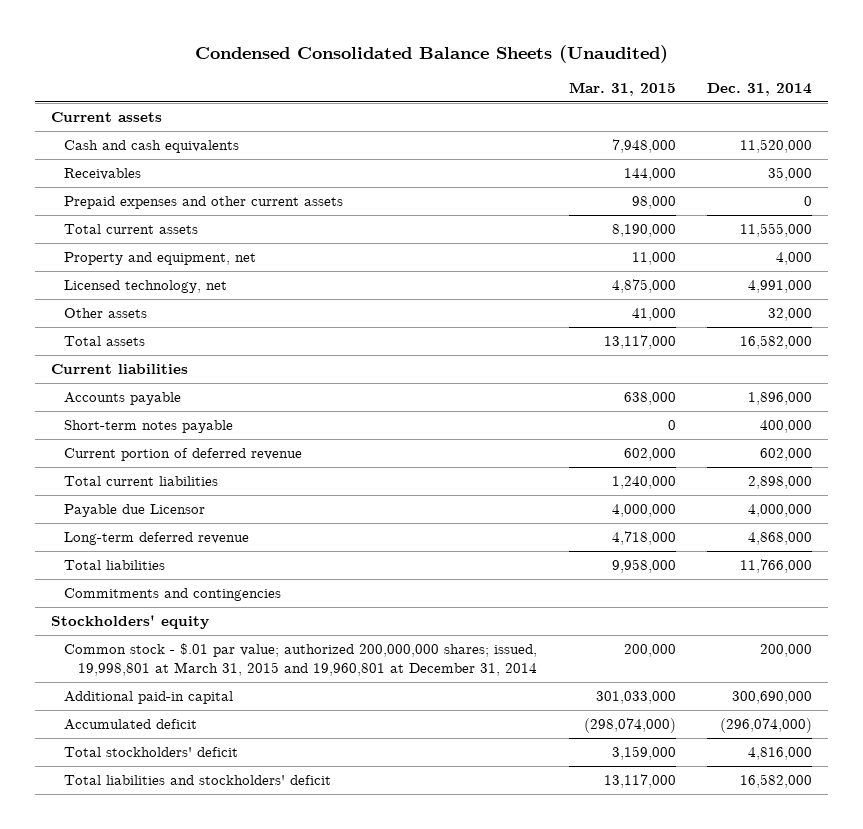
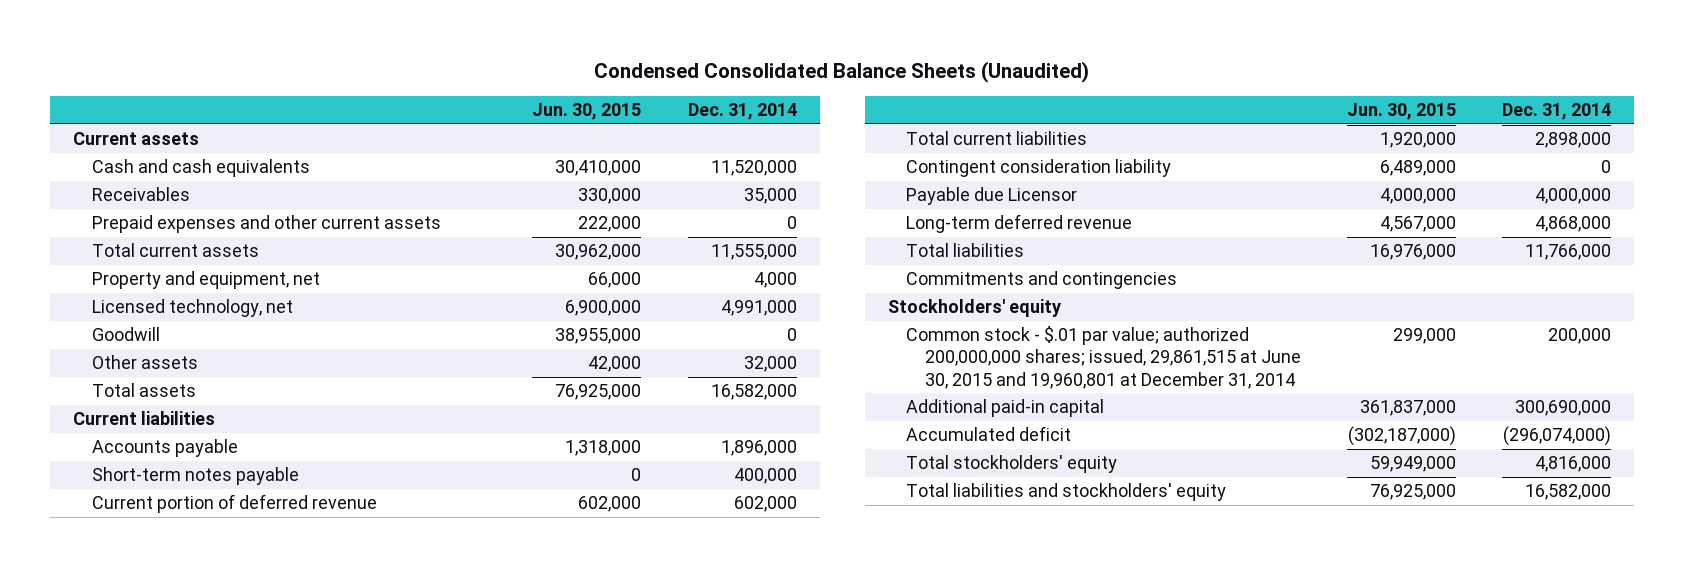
- | Mar. 31, 2015 | Dec. 31, 2014
+ | Jun. 30, 2015 | Dec. 31, 2014
+ Goodwill | 38,955,000 | 0
+ Contingent consideration liability | 6,489,000 | 0
- Common stock - $.01 par value; authorized 200,000,000 shares; issued, 19,998,801 at March 31, 2015 and 19,960,801 at December 31, 2014 | 200,000 | 200,000
+ Common stock - $.01 par value; authorized 200,000,000 shares; issued, 29,861,515 at June 30, 2015 and 19,960,801 at December 31, 2014 | 299,000 | 200,000
- Total stockholders' deficit | 3,159,000 | 4,816,000
- Total liabilities and stockholders' deficit | 13,117,000 | 16,582,000
+ Total stockholders' equity | 59,949,000 | 4,816,000
+ Total liabilities and stockholders' equity | 76,925,000 | 16,582,000

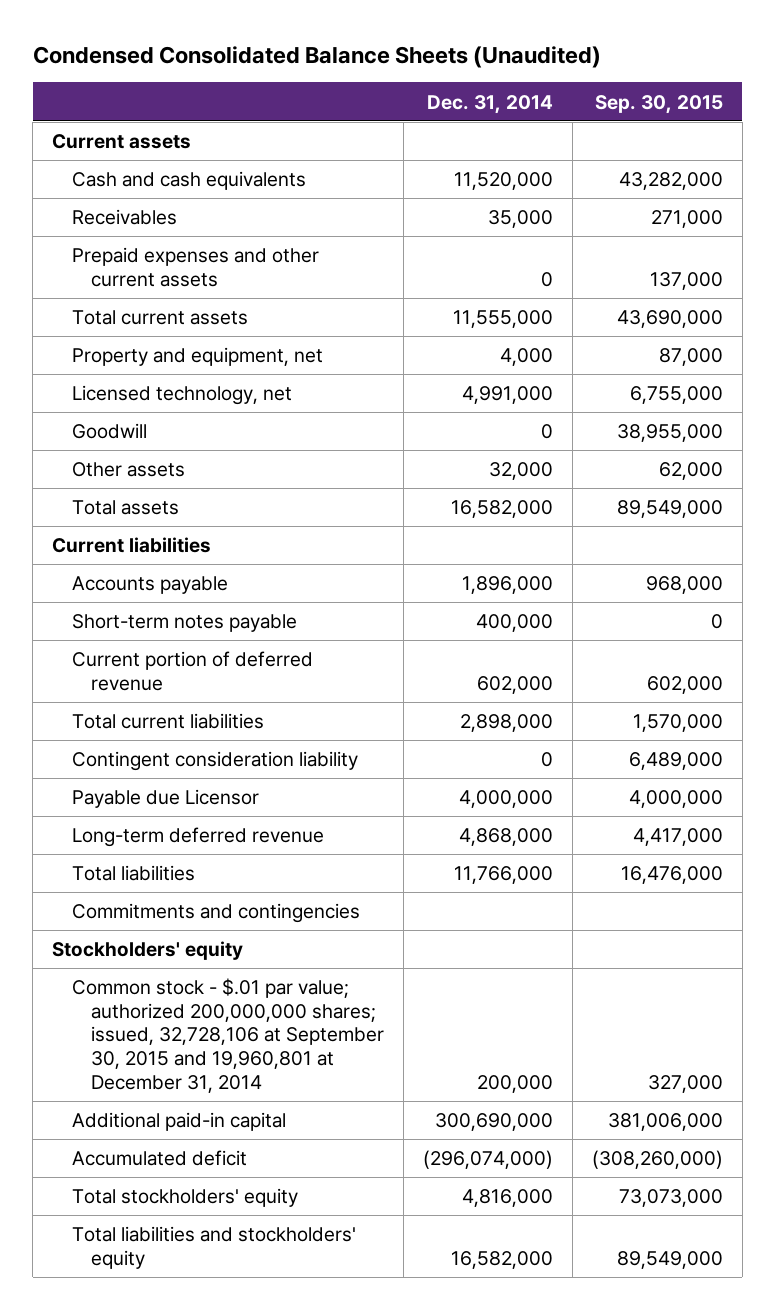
- | Jun. 30, 2015 | Dec. 31, 2014
+ | Dec. 31, 2014 | Sep. 30, 2015
- Common stock - $.01 par value; authorized 200,000,000 shares; issued, 29,861,515 at June 30, 2015 and 19,960,801 at December 31, 2014 | 299,000 | 200,000
+ Common stock - $.01 par value; authorized 200,000,000 shares; issued, 32,728,106 at September 30, 2015 and 19,960,801 at December 31, 2014 | 200,000 | 327,000

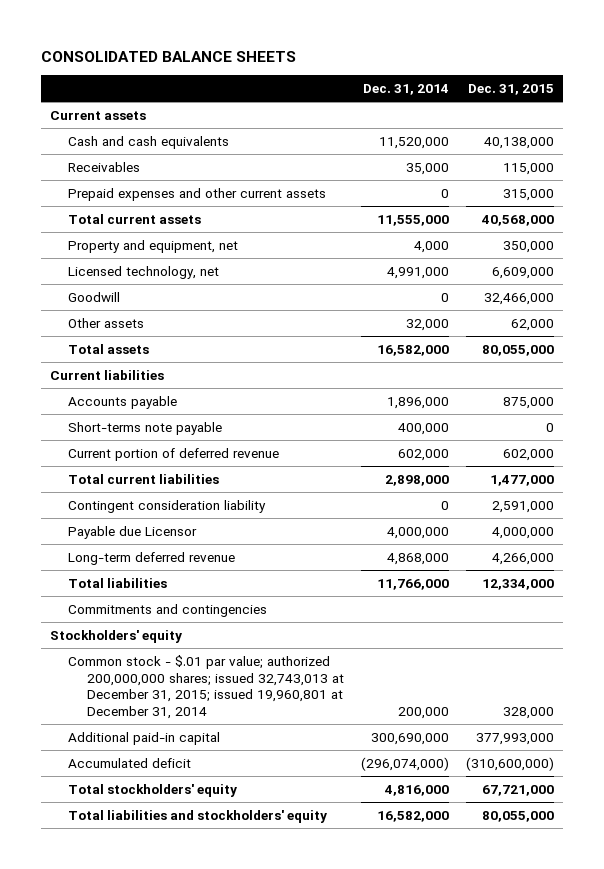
- Condensed Consolidated Balance Sheets (Unaudited)
+ CONSOLIDATED BALANCE SHEETS
- | Dec. 31, 2014 | Sep. 30, 2015
+ | Dec. 31, 2014 | Dec. 31, 2015
- Short-term notes payable | 400,000 | 0
+ Short-terms note payable | 400,000 | 0
- Common stock - $.01 par value; authorized 200,000,000 shares; issued, 32,728,106 at September 30, 2015 and 19,960,801 at December 31, 2014 | 200,000 | 327,000
+ Common stock - $.01 par value; authorized 200,000,000 shares; issued 32,743,013 at December 31, 2015; issued 19,960,801 at December 31, 2014 | 200,000 | 328,000

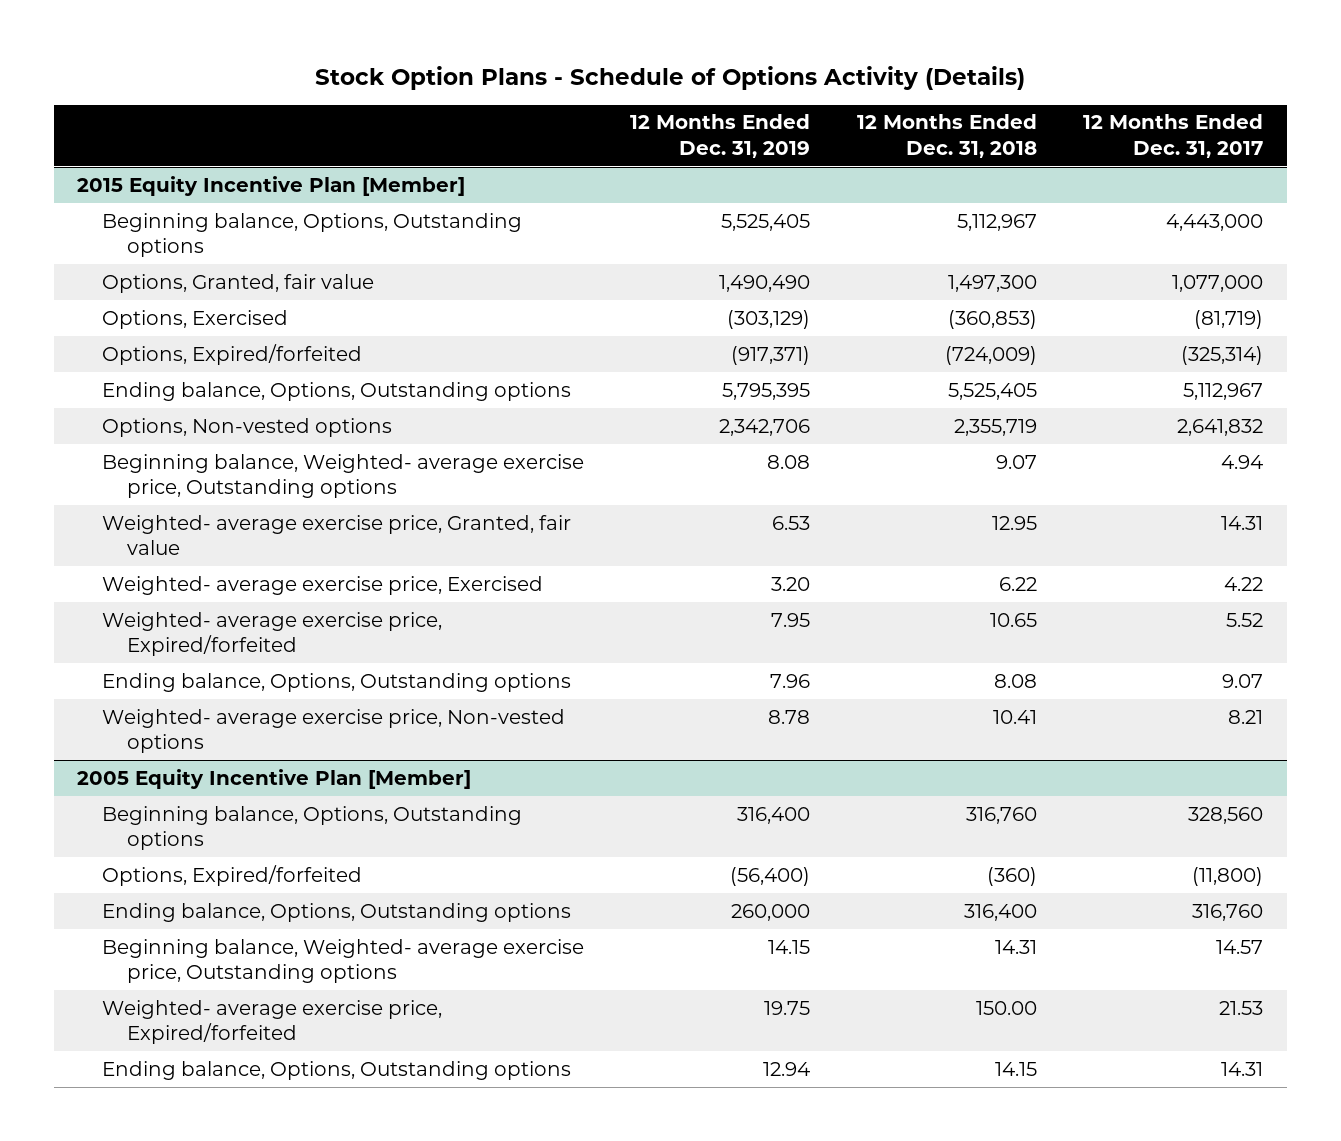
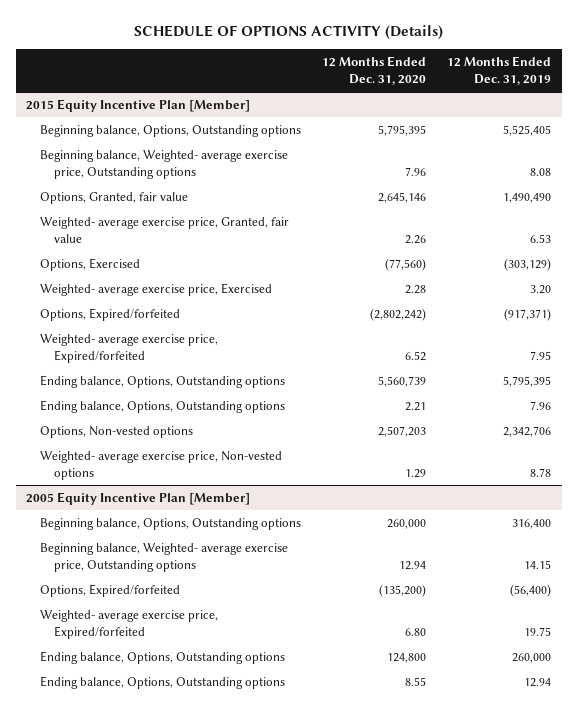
- Stock Option Plans - Schedule of Options Activity (Details)
+ SCHEDULE OF OPTIONS ACTIVITY (Details)
- | 12 Months Ended Dec. 31, 2019 | 12 Months Ended Dec. 31, 2018 | 12 Months Ended Dec. 31, 2017
+ | 12 Months Ended Dec. 31, 2020 | 12 Months Ended Dec. 31, 2019
@ 2015 Equity Incentive Plan [Member]
moved down: Options, Granted, fair value | 2,645,146 | 1,490,490
moved down: Options, Exercised | (77,560) | (303,129)
moved down: Options, Expired/forfeited | (2,802,242) | (917,371)
moved down: Ending balance, Options, Outstanding options | 5,560,739 | 5,795,395
moved down: Options, Non-vested options | 2,507,203 | 2,342,706
@ 2005 Equity Incentive Plan [Member]
moved down: Options, Expired/forfeited | (135,200) | (56,400)
moved down: Ending balance, Options, Outstanding options | 124,800 | 260,000

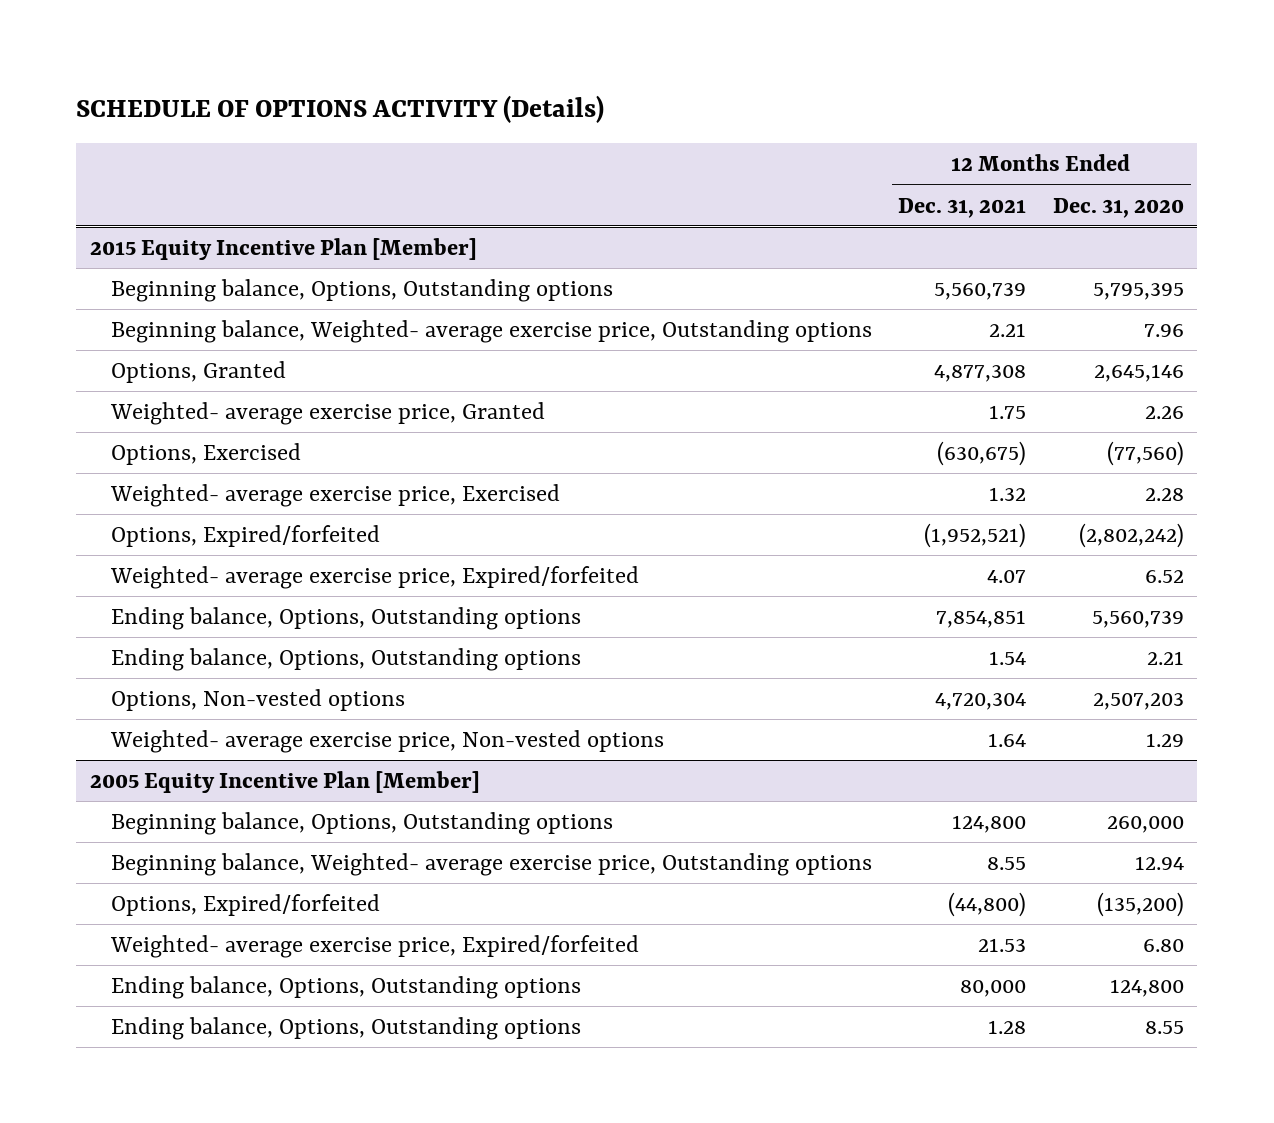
- | 12 Months Ended Dec. 31, 2020 | 12 Months Ended Dec. 31, 2019
+ | 12 Months Ended Dec. 31, 2021 | 12 Months Ended Dec. 31, 2020
@ 2015 Equity Incentive Plan [Member]
- Options, Granted, fair value | 2,645,146 | 1,490,490
- Weighted- average exercise price, Granted, fair value | 2.26 | 6.53
+ Options, Granted | 4,877,308 | 2,645,146
+ Weighted- average exercise price, Granted | 1.75 | 2.26

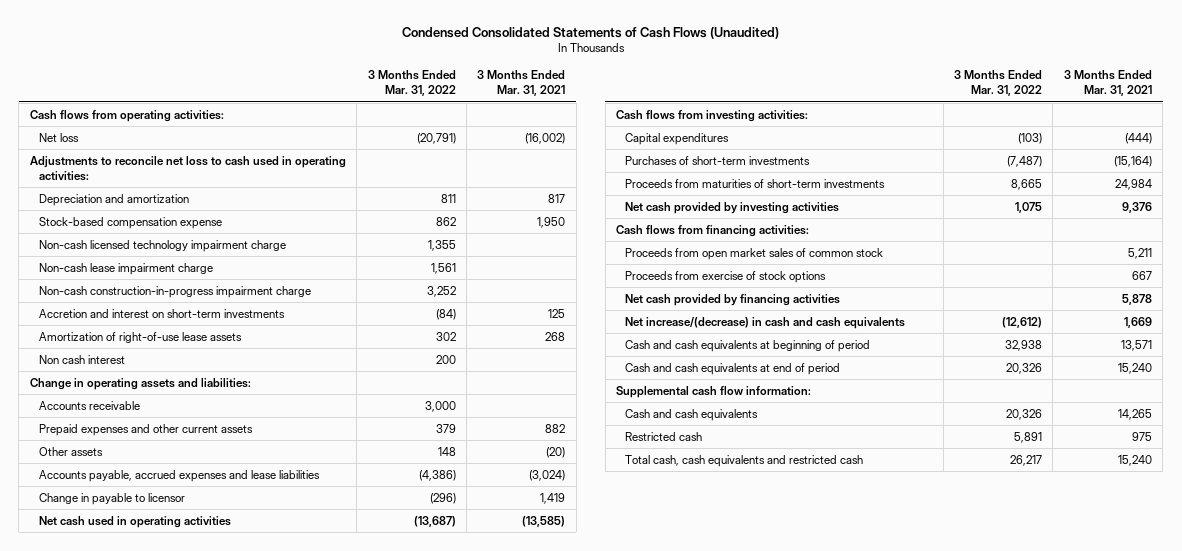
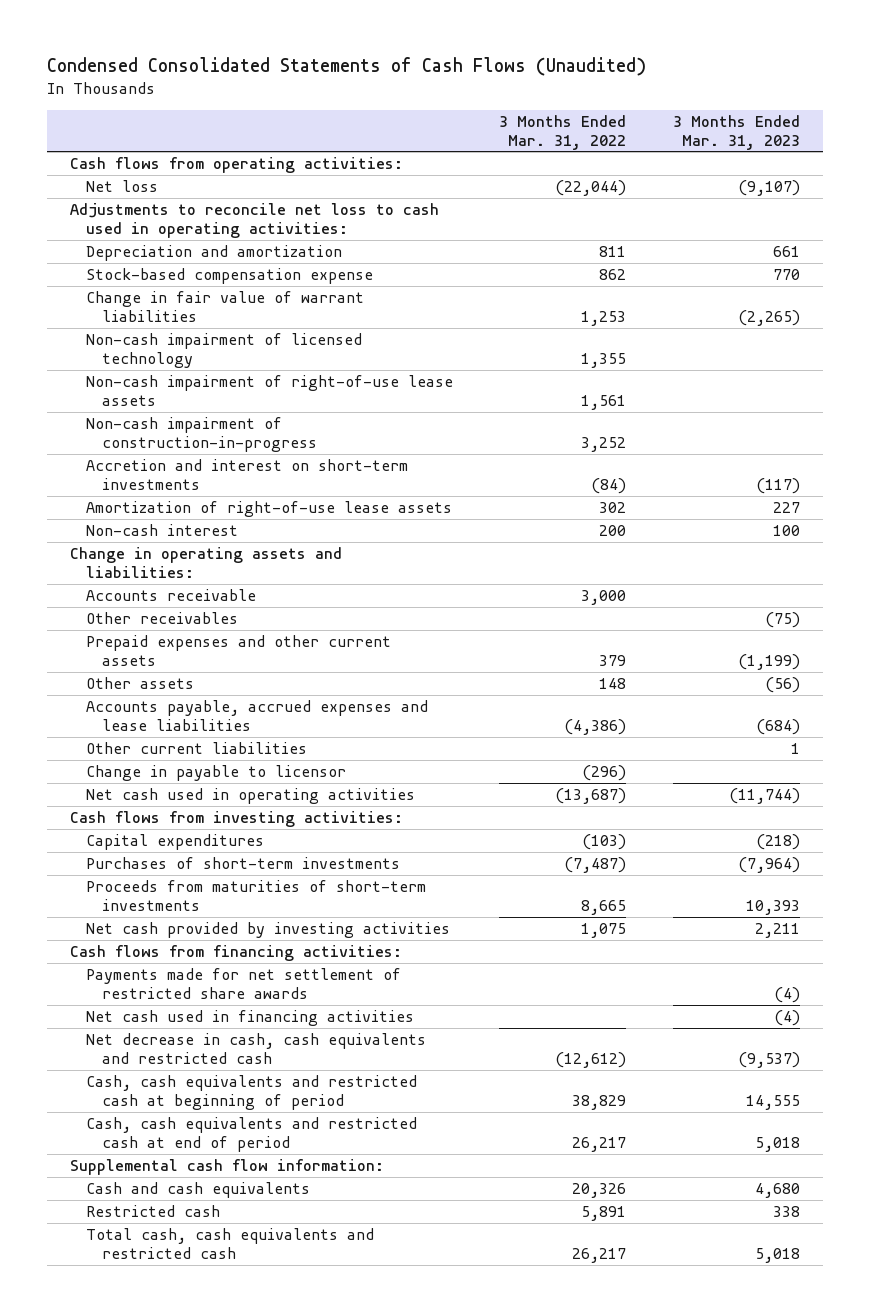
- | 3 Months Ended Mar. 31, 2022 | 3 Months Ended Mar. 31, 2021
+ | 3 Months Ended Mar. 31, 2022 | 3 Months Ended Mar. 31, 2023
- Net loss | (20,791) | (16,002)
+ Net loss | (22,044) | (9,107)
- Non-cash licensed technology impairment charge | 1,355 |
- Non-cash lease impairment charge | 1,561 |
- Non-cash construction-in-progress impairment charge | 3,252 |
+ Change in fair value of warrant liabilities | 1,253 | (2,265)
+ Non-cash impairment of licensed technology | 1,355 |
+ Non-cash impairment of right-of-use lease assets | 1,561 |
+ Non-cash impairment of construction-in-progress | 3,252 |
- Non cash interest | 200 |
+ Non-cash interest | 200 | 100
+ Other receivables | | (75)
+ Other current liabilities | | 1
- Proceeds from open market sales of common stock | | 5,211
- Proceeds from exercise of stock options | | 667
- Net cash provided by financing activities | | 5,878
- Net increase/(decrease) in cash and cash equivalents | (12,612) | 1,669
- Cash and cash equivalents at beginning of period | 32,938 | 13,571
- Cash and cash equivalents at end of period | 20,326 | 15,240
+ Payments made for net settlement of restricted share awards | | (4)
+ Net cash used in financing activities | | (4)
+ Net decrease in cash, cash equivalents and restricted cash | (12,612) | (9,537)
+ Cash, cash equivalents and restricted cash at beginning of period | 38,829 | 14,555
+ Cash, cash equivalents and restricted cash at end of period | 26,217 | 5,018

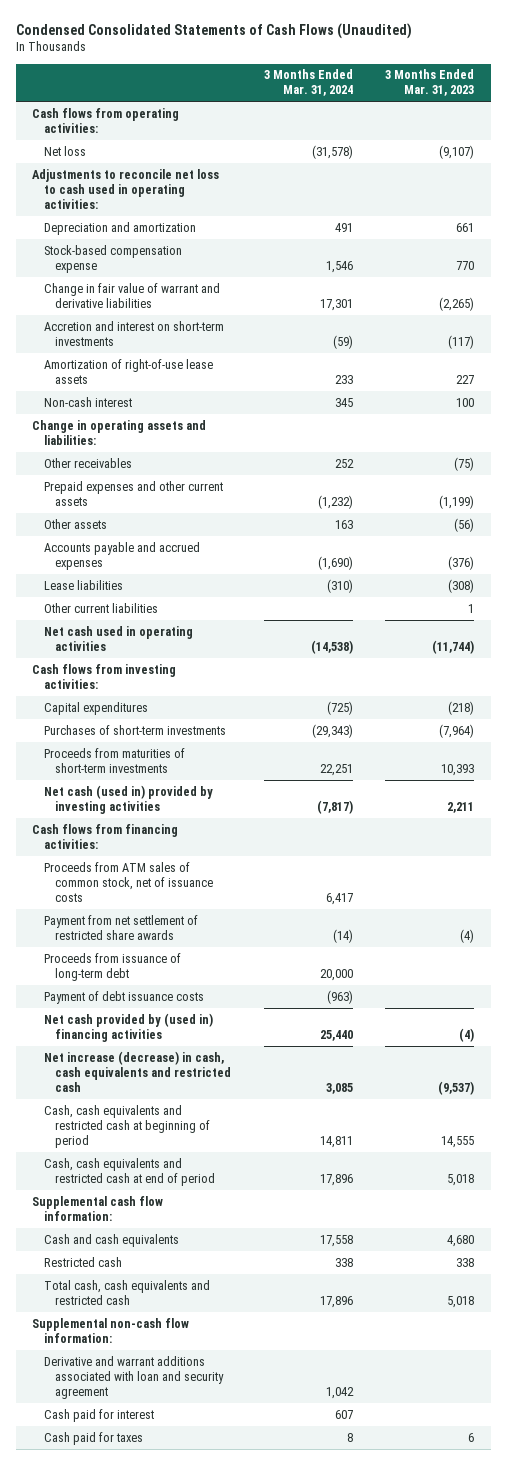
- | 3 Months Ended Mar. 31, 2022 | 3 Months Ended Mar. 31, 2023
+ | 3 Months Ended Mar. 31, 2024 | 3 Months Ended Mar. 31, 2023
- Change in fair value of warrant liabilities | 1,253 | (2,265)
- Non-cash impairment of licensed technology | 1,355 |
- Non-cash impairment of right-of-use lease assets | 1,561 |
- Non-cash impairment of construction-in-progress | 3,252 |
+ Change in fair value of warrant and derivative liabilities | 17,301 | (2,265)
- Accounts receivable | 3,000 |
- Accounts payable, accrued expenses and lease liabilities | (4,386) | (684)
+ Accounts payable and accrued expenses | (1,690) | (376)
+ Lease liabilities | (310) | (308)
- Change in payable to licensor | (296) |
- Net cash provided by investing activities | 1,075 | 2,211
+ Net cash (used in) provided by investing activities | (7,817) | 2,211
- Payments made for net settlement of restricted share awards | | (4)
- Net cash used in financing activities | | (4)
- Net decrease in cash, cash equivalents and restricted cash | (12,612) | (9,537)
+ Proceeds from ATM sales of common stock, net of issuance costs | 6,417 |
+ Payment from net settlement of restricted share awards | (14) | (4)
+ Proceeds from issuance of long-term debt | 20,000 |
+ Payment of debt issuance costs | (963) |
+ Net cash provided by (used in) financing activities | 25,440 | (4)
+ Net increase (decrease) in cash, cash equivalents and restricted cash | 3,085 | (9,537)
+ Supplemental non-cash flow information:
+ Derivative and warrant additions associated with loan and security agreement | 1,042 |
+ Cash paid for interest | 607 |
+ Cash paid for taxes | 8 | 6

